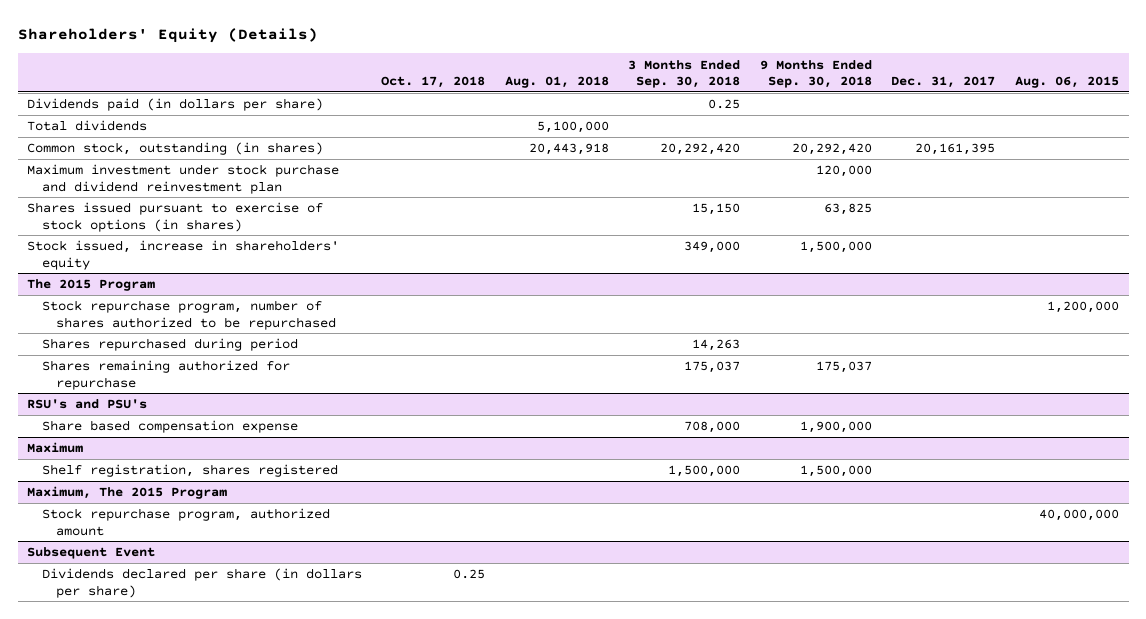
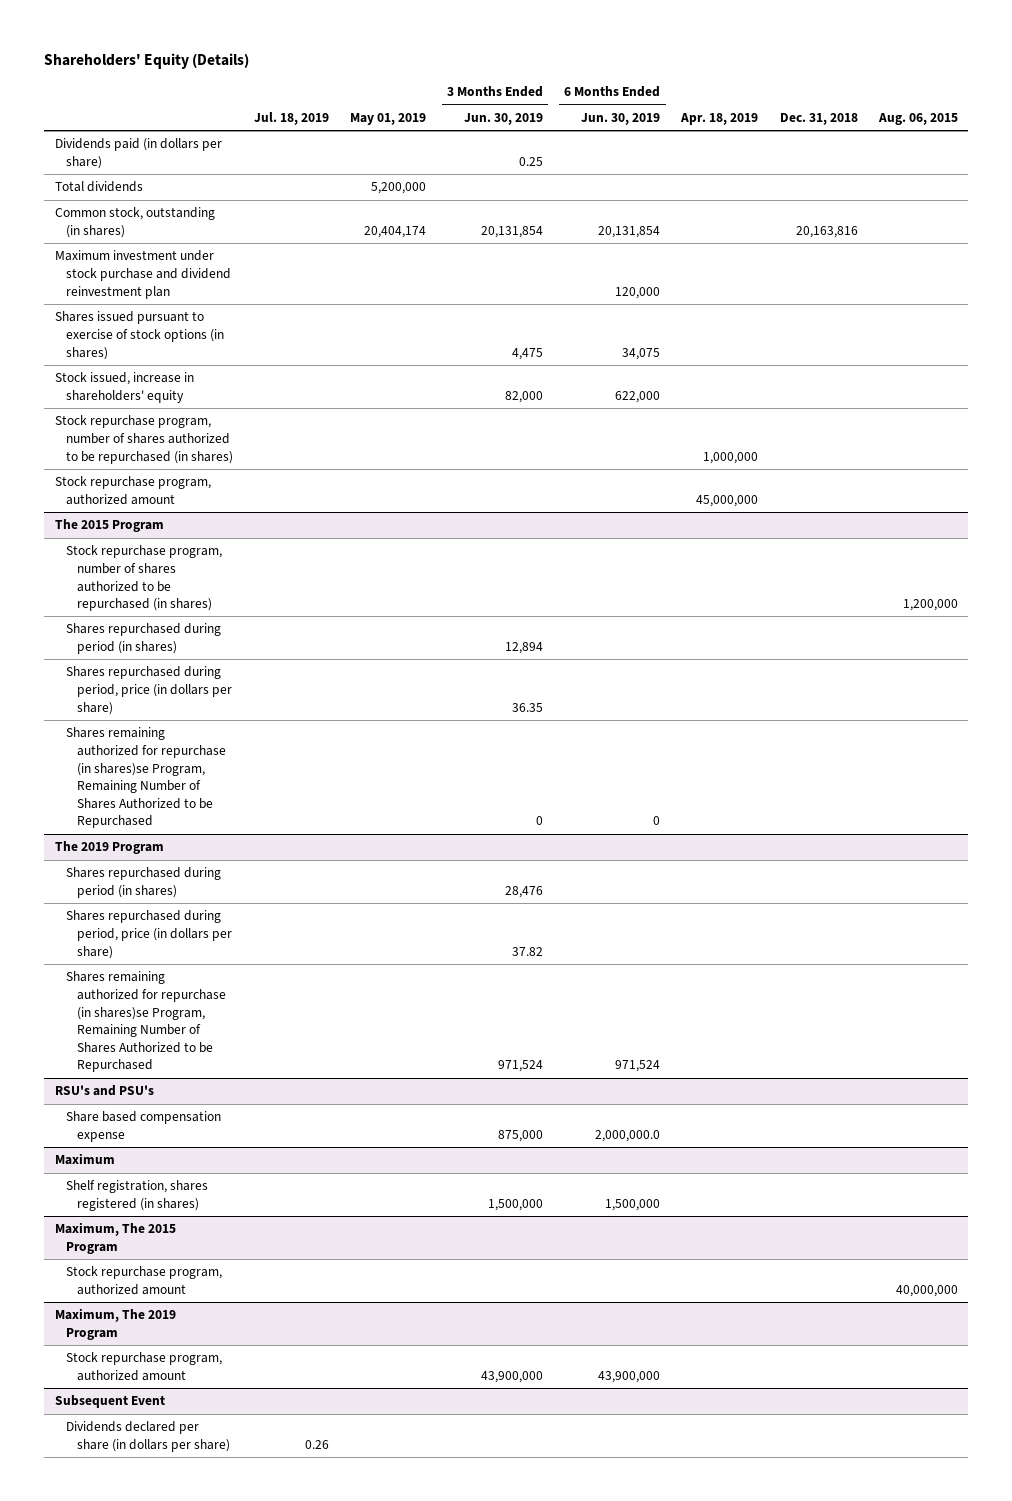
- | Oct. 17, 2018 | Aug. 01, 2018 | 3 Months Ended Sep. 30, 2018 | 9 Months Ended Sep. 30, 2018 | Dec. 31, 2017 | Aug. 06, 2015
+ | Jul. 18, 2019 | May 01, 2019 | 3 Months Ended Jun. 30, 2019 | 6 Months Ended Jun. 30, 2019 | Apr. 18, 2019 | Dec. 31, 2018 | Aug. 06, 2015
+ Stock repurchase program, number of shares authorized to be repurchased (in shares) | | | | | 1,000,000 | |
+ Stock repurchase program, authorized amount | | | | | 45,000,000 | |
@ The 2015 Program
- Stock repurchase program, number of shares authorized to be repurchased | | | | | | 1,200,000
- Shares repurchased during period | | | 14,263 | | |
- Shares remaining authorized for repurchase | | | 175,037 | 175,037 | |
+ Stock repurchase program, number of shares authorized to be repurchased (in shares) | | | | | | | 1,200,000
+ Shares repurchased during period (in shares) | | | 12,894 | | | |
+ Shares repurchased during period, price (in dollars per share) | | | 36.35 | | | |
+ Shares remaining authorized for repurchase (in shares)se Program, Remaining Number of Shares Authorized to be Repurchased | | | 0 | 0 | | |
+ The 2019 Program
+ Shares repurchased during period (in shares) | | | 28,476 | | | |
+ Shares repurchased during period, price (in dollars per share) | | | 37.82 | | | |
+ Shares remaining authorized for repurchase (in shares)se Program, Remaining Number of Shares Authorized to be Repurchased | | | 971,524 | 971,524 | | |
@ Maximum
- Shelf registration, shares registered | | | 1,500,000 | 1,500,000 | |
+ Shelf registration, shares registered (in shares) | | | 1,500,000 | 1,500,000 | | |
+ Maximum, The 2019 Program
+ Stock repurchase program, authorized amount | | | 43,900,000 | 43,900,000 | | |

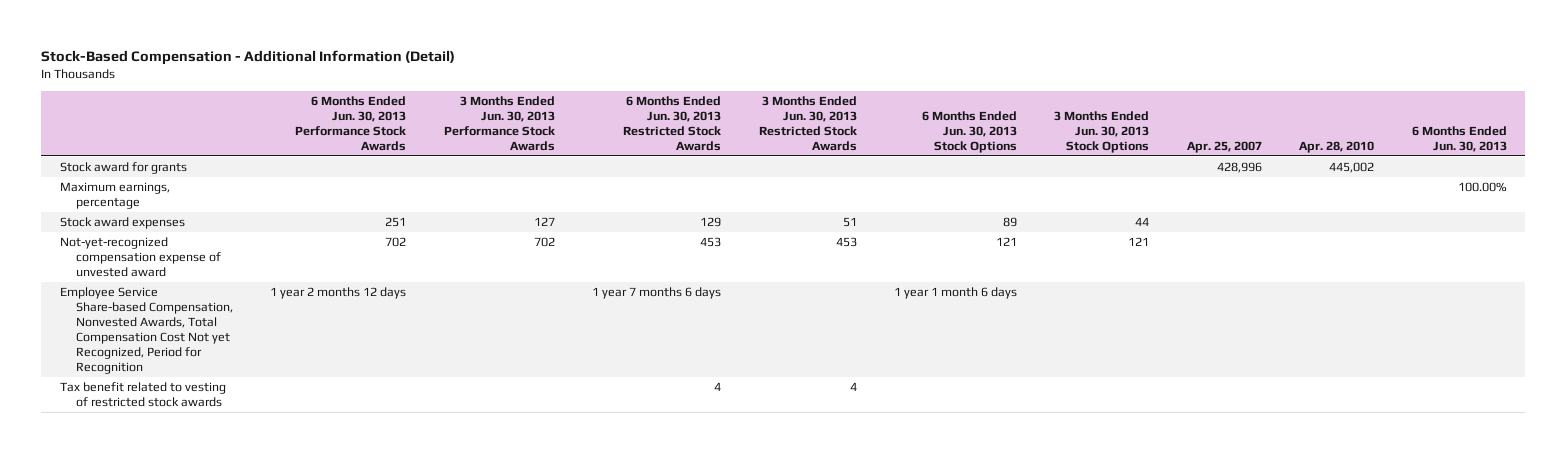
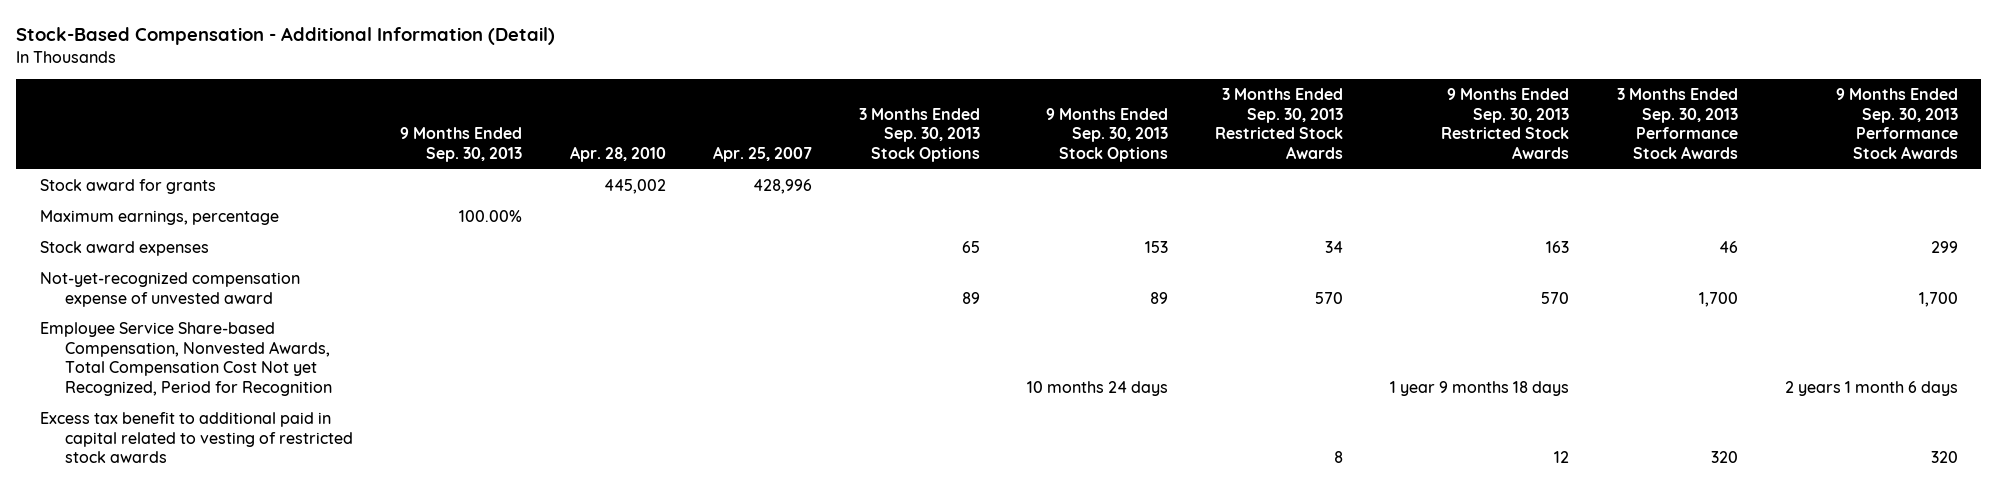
- | 6 Months Ended Jun. 30, 2013 Performance Stock Awards | 3 Months Ended Jun. 30, 2013 Performance Stock Awards | 6 Months Ended Jun. 30, 2013 Restricted Stock Awards | 3 Months Ended Jun. 30, 2013 Restricted Stock Awards | 6 Months Ended Jun. 30, 2013 Stock Options | 3 Months Ended Jun. 30, 2013 Stock Options | Apr. 25, 2007 | Apr. 28, 2010 | 6 Months Ended Jun. 30, 2013
+ | 9 Months Ended Sep. 30, 2013 | Apr. 28, 2010 | Apr. 25, 2007 | 3 Months Ended Sep. 30, 2013 Stock Options | 9 Months Ended Sep. 30, 2013 Stock Options | 3 Months Ended Sep. 30, 2013 Restricted Stock Awards | 9 Months Ended Sep. 30, 2013 Restricted Stock Awards | 3 Months Ended Sep. 30, 2013 Performance Stock Awards | 9 Months Ended Sep. 30, 2013 Performance Stock Awards
- Tax benefit related to vesting of restricted stock awards | | | 4 | 4 | | | | |
+ Excess tax benefit to additional paid in capital related to vesting of restricted stock awards | | | | | | 8 | 12 | 320 | 320

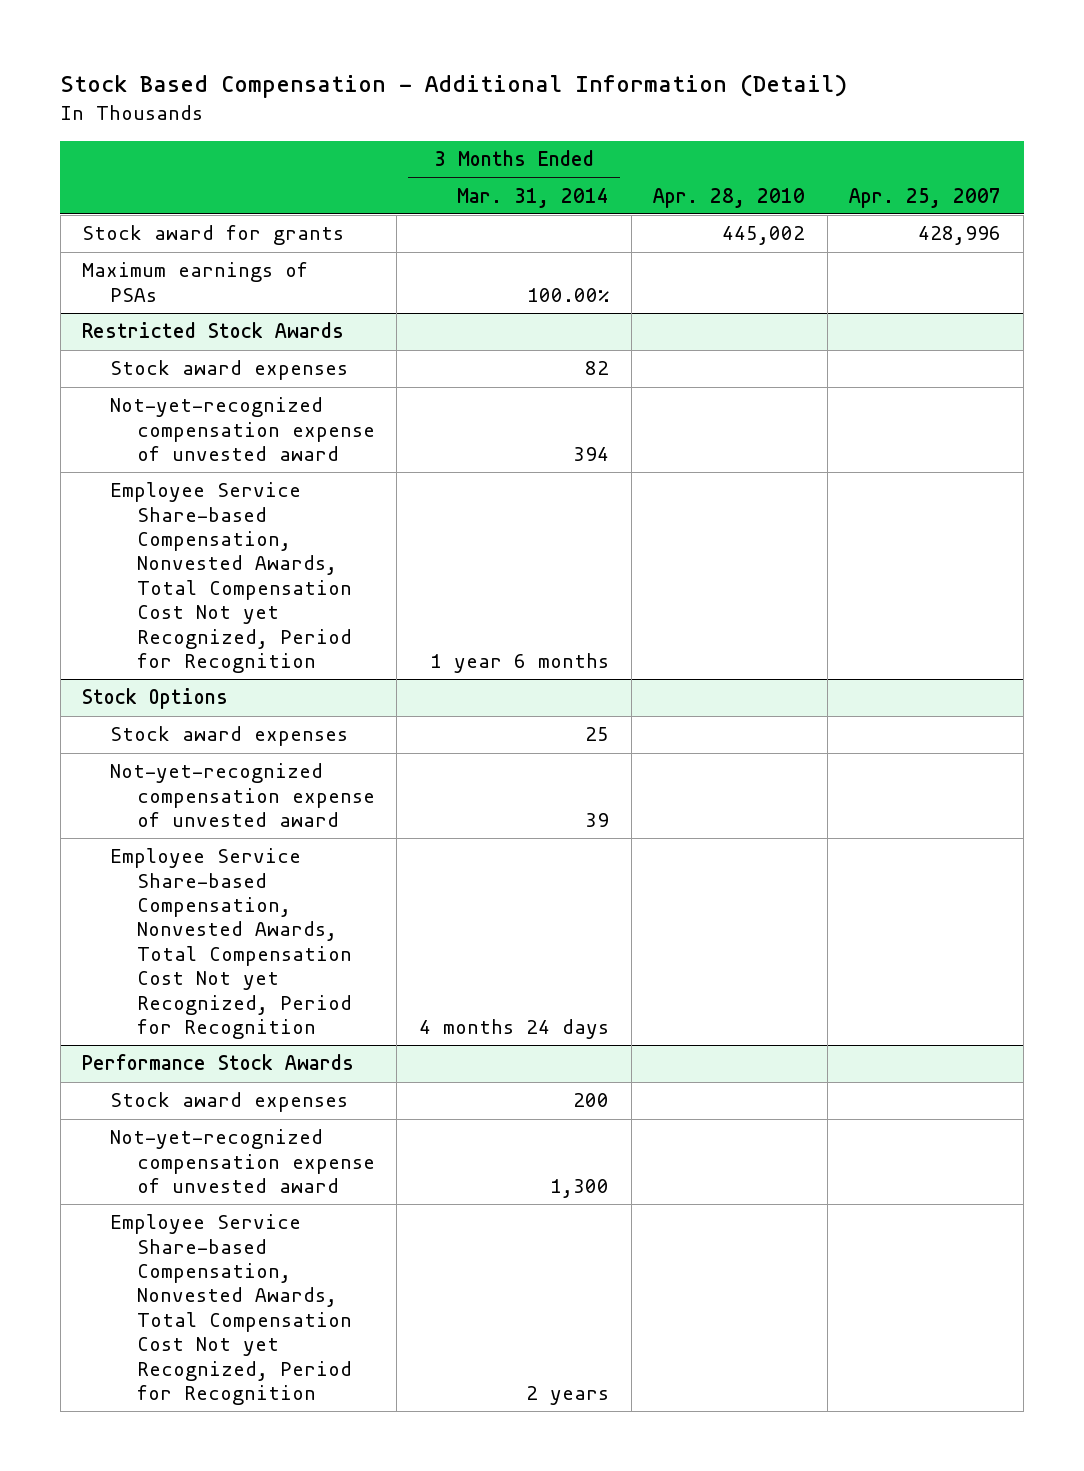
- Stock-Based Compensation - Additional Information (Detail)
+ Stock Based Compensation - Additional Information (Detail)
- | 9 Months Ended Sep. 30, 2013 | Apr. 28, 2010 | Apr. 25, 2007 | 3 Months Ended Sep. 30, 2013 Stock Options | 9 Months Ended Sep. 30, 2013 Stock Options | 3 Months Ended Sep. 30, 2013 Restricted Stock Awards | 9 Months Ended Sep. 30, 2013 Restricted Stock Awards | 3 Months Ended Sep. 30, 2013 Performance Stock Awards | 9 Months Ended Sep. 30, 2013 Performance Stock Awards
+ | 3 Months Ended Mar. 31, 2014 | Apr. 28, 2010 | Apr. 25, 2007
- Maximum earnings, percentage | 100.00% | | | | | | | |
- Stock award expenses | | | | 65 | 153 | 34 | 163 | 46 | 299
- Not-yet-recognized compensation expense of unvested award | | | | 89 | 89 | 570 | 570 | 1,700 | 1,700
- Employee Service Share-based Compensation, Nonvested Awards, Total Compensation Cost Not yet Recognized, Period for Recognition | | | | | 10 months 24 days | | 1 year 9 months 18 days | | 2 years 1 month 6 days
- Excess tax benefit to additional paid in capital related to vesting of restricted stock awards | | | | | | 8 | 12 | 320 | 320
+ Maximum earnings of PSAs | 100.00% | |
+ Restricted Stock Awards
+ Stock award expenses | 82 | |
+ Not-yet-recognized compensation expense of unvested award | 394 | |
+ Employee Service Share-based Compensation, Nonvested Awards, Total Compensation Cost Not yet Recognized, Period for Recognition | 1 year 6 months | |
+ Stock Options
+ Stock award expenses | 25 | |
+ Not-yet-recognized compensation expense of unvested award | 39 | |
+ Employee Service Share-based Compensation, Nonvested Awards, Total Compensation Cost Not yet Recognized, Period for Recognition | 4 months 24 days | |
+ Performance Stock Awards
+ Stock award expenses | 200 | |
+ Not-yet-recognized compensation expense of unvested award | 1,300 | |
+ Employee Service Share-based Compensation, Nonvested Awards, Total Compensation Cost Not yet Recognized, Period for Recognition | 2 years | |

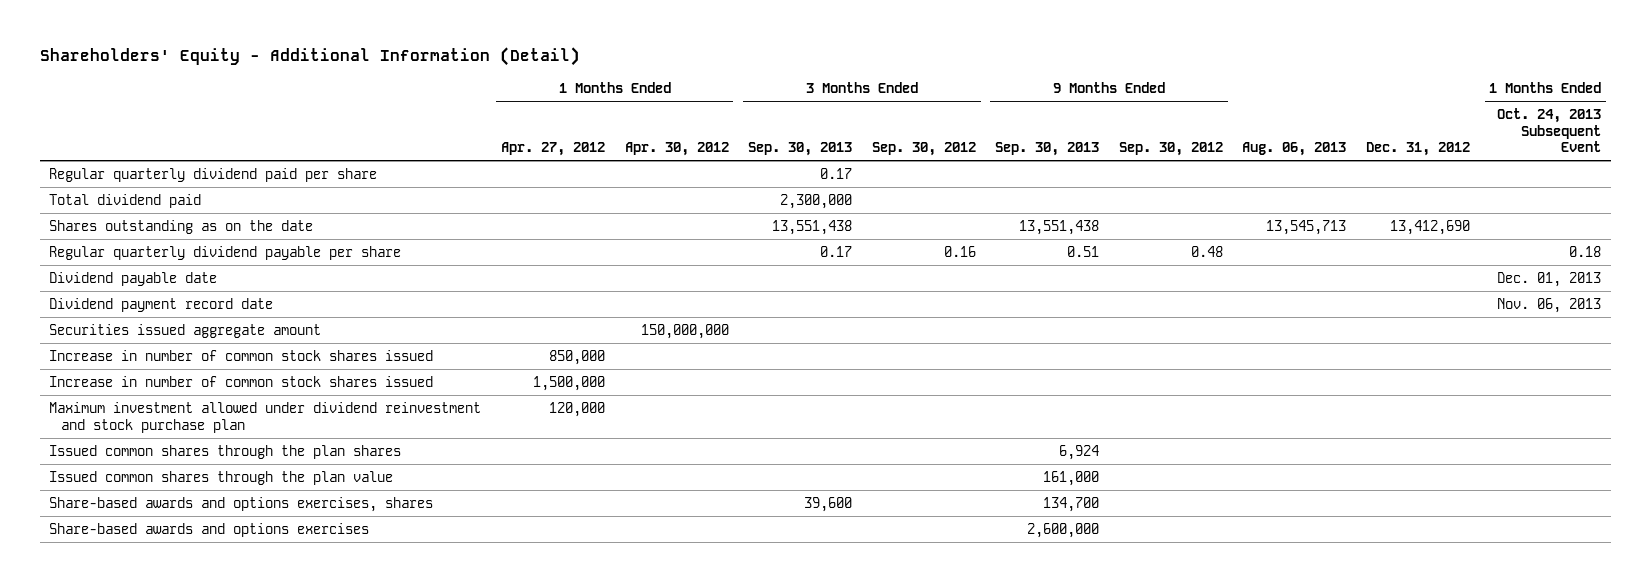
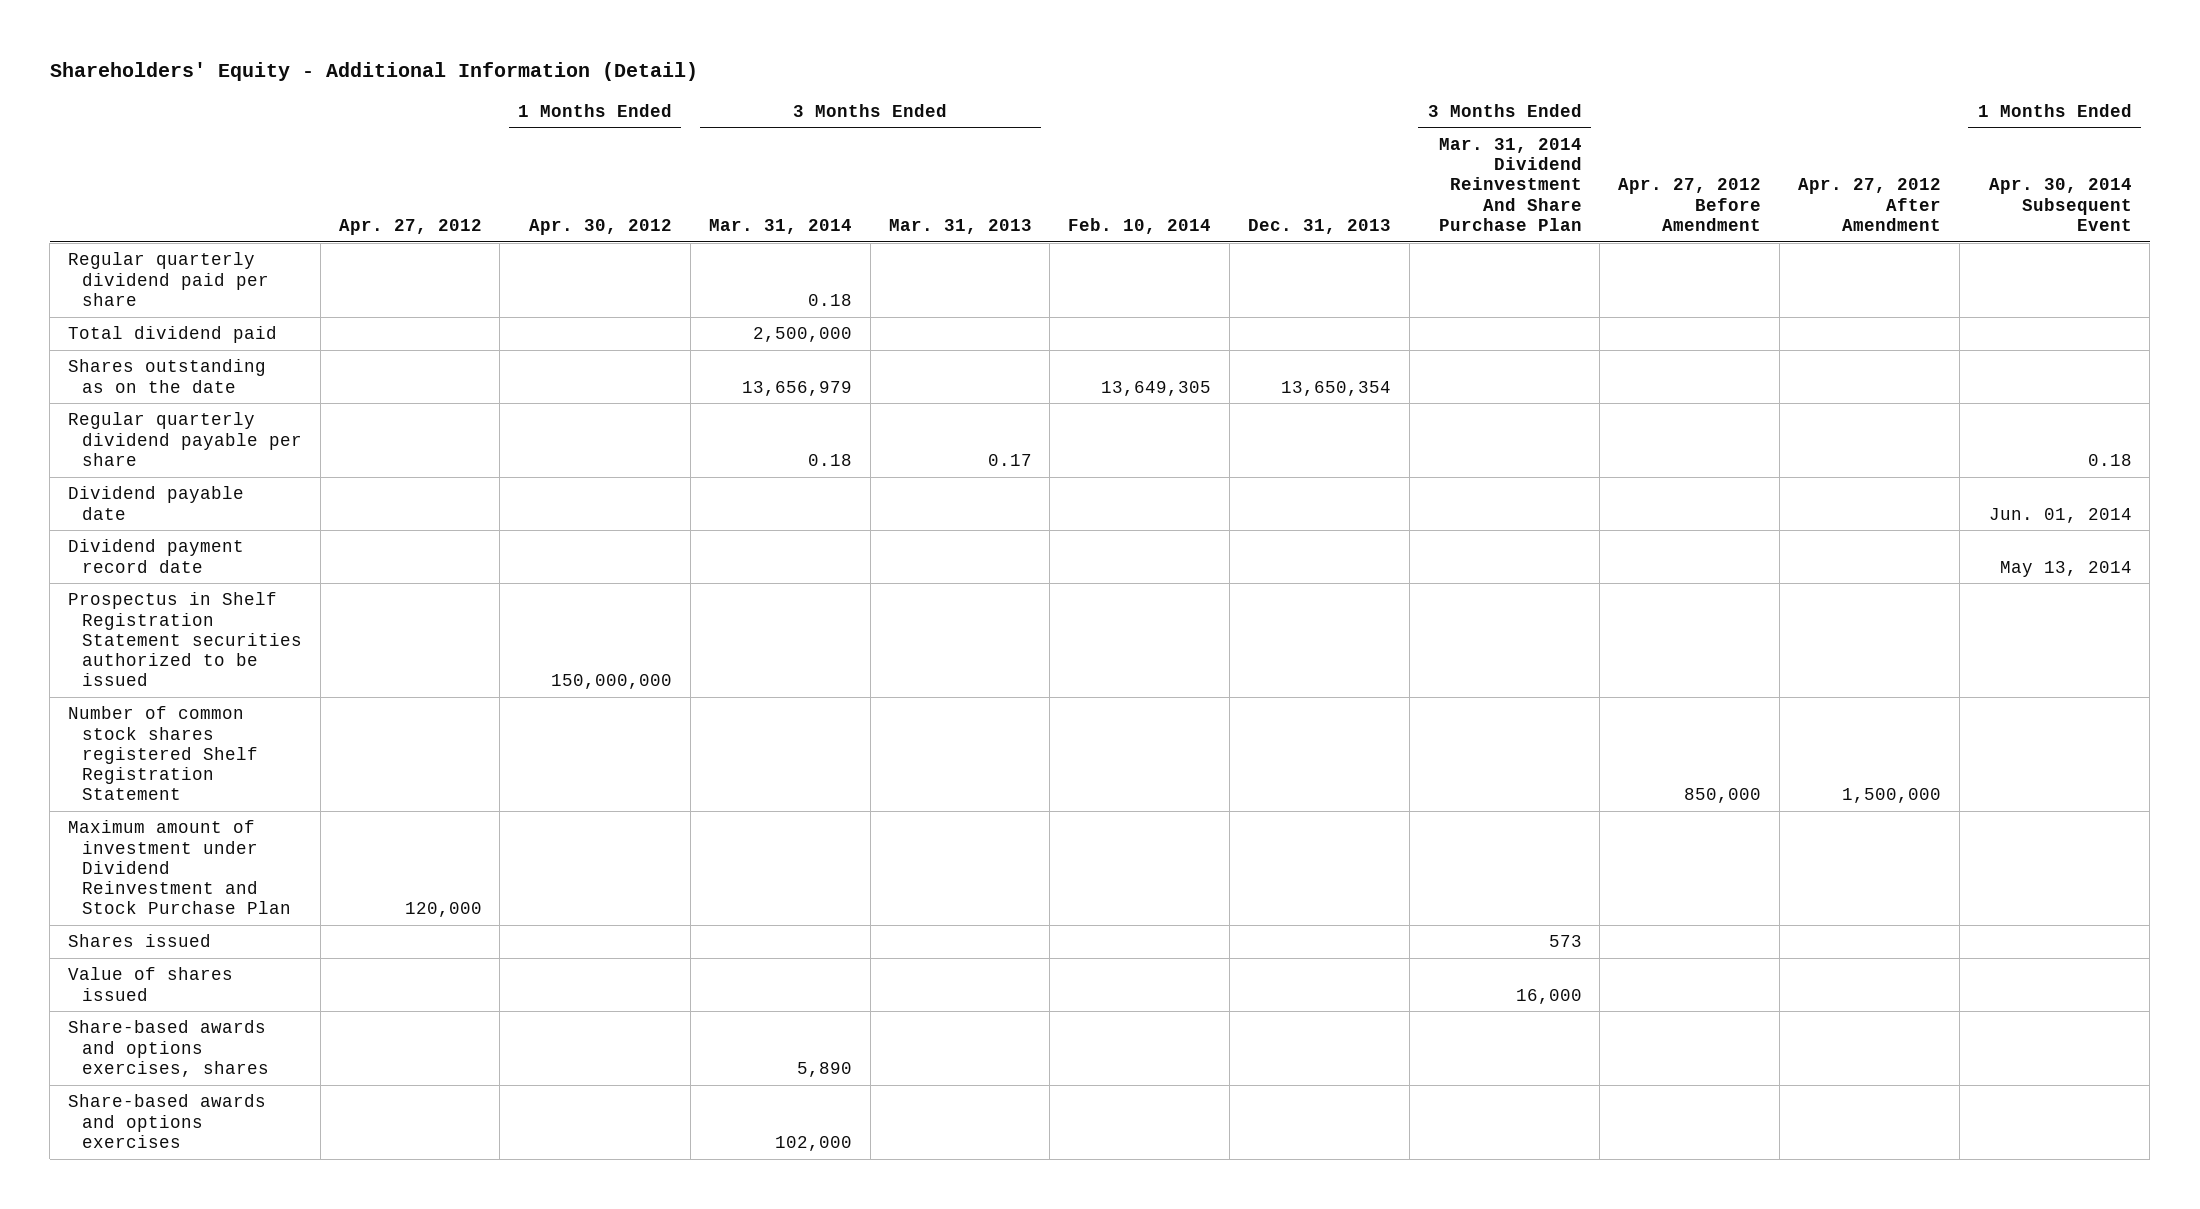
- | 1 Months Ended Apr. 27, 2012 | 1 Months Ended Apr. 30, 2012 | 3 Months Ended Sep. 30, 2013 | 3 Months Ended Sep. 30, 2012 | 9 Months Ended Sep. 30, 2013 | 9 Months Ended Sep. 30, 2012 | Aug. 06, 2013 | Dec. 31, 2012 | 1 Months Ended Oct. 24, 2013 Subsequent Event
+ | Apr. 27, 2012 | 1 Months Ended Apr. 30, 2012 | 3 Months Ended Mar. 31, 2014 | 3 Months Ended Mar. 31, 2013 | Feb. 10, 2014 | Dec. 31, 2013 | 3 Months Ended Mar. 31, 2014 Dividend Reinvestment And Share Purchase Plan | Apr. 27, 2012 Before Amendment | Apr. 27, 2012 After Amendment | 1 Months Ended Apr. 30, 2014 Subsequent Event
- Securities issued aggregate amount | | 150,000,000 | | | | | | |
- Increase in number of common stock shares issued | 850,000 | | | | | | | |
- Increase in number of common stock shares issued | 1,500,000 | | | | | | | |
- Maximum investment allowed under dividend reinvestment and stock purchase plan | 120,000 | | | | | | | |
- Issued common shares through the plan shares | | | | | 6,924 | | | |
- Issued common shares through the plan value | | | | | 161,000 | | | |
+ Prospectus in Shelf Registration Statement securities authorized to be issued | | 150,000,000 | | | | | | | |
+ Number of common stock shares registered Shelf Registration Statement | | | | | | | | 850,000 | 1,500,000 |
+ Maximum amount of investment under Dividend Reinvestment and Stock Purchase Plan | 120,000 | | | | | | | | |
+ Shares issued | | | | | | | 573 | | |
+ Value of shares issued | | | | | | | 16,000 | | |

